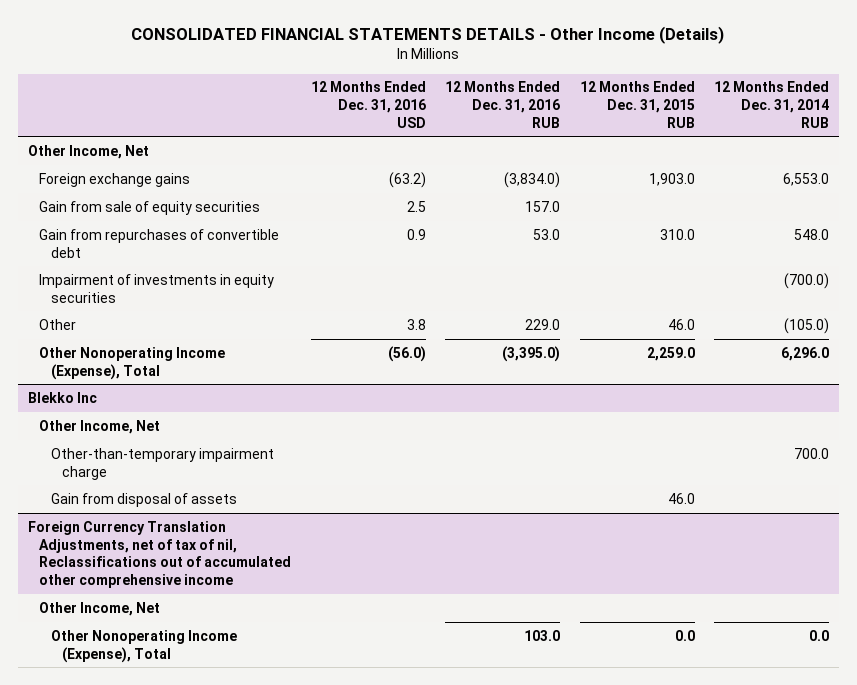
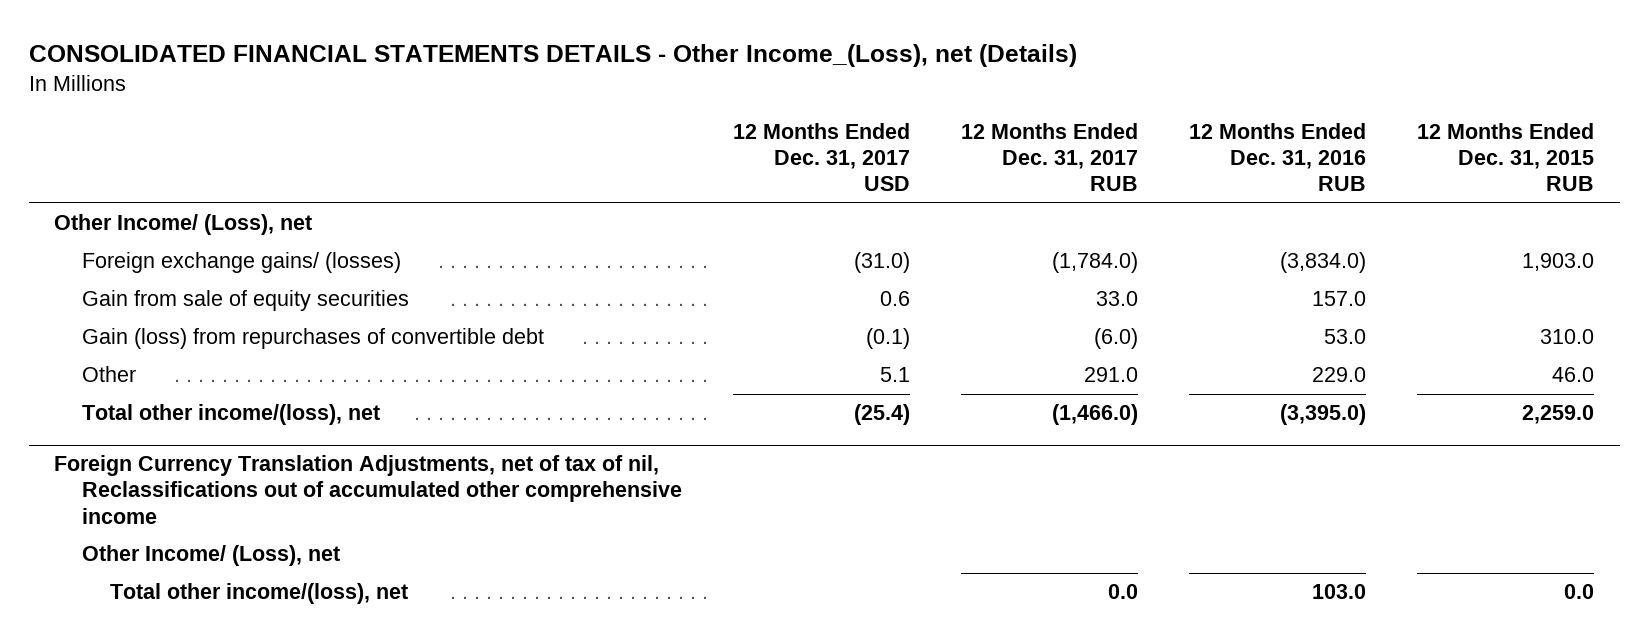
- CONSOLIDATED FINANCIAL STATEMENTS DETAILS - Other Income (Details)
+ CONSOLIDATED FINANCIAL STATEMENTS DETAILS - Other Income_(Loss), net (Details)
- | 12 Months Ended Dec. 31, 2016 USD | 12 Months Ended Dec. 31, 2016 RUB | 12 Months Ended Dec. 31, 2015 RUB | 12 Months Ended Dec. 31, 2014 RUB
+ | 12 Months Ended Dec. 31, 2017 USD | 12 Months Ended Dec. 31, 2017 RUB | 12 Months Ended Dec. 31, 2016 RUB | 12 Months Ended Dec. 31, 2015 RUB
- Other Income, Net
- Foreign exchange gains | (63.2) | (3,834.0) | 1,903.0 | 6,553.0
+ Other Income/ (Loss), net
+ Foreign exchange gains/ (losses) | (31.0) | (1,784.0) | (3,834.0) | 1,903.0
- Gain from repurchases of convertible debt | 0.9 | 53.0 | 310.0 | 548.0
- Impairment of investments in equity securities | | | | (700.0)
+ Gain (loss) from repurchases of convertible debt | (0.1) | (6.0) | 53.0 | 310.0
- Other Nonoperating Income (Expense), Total | (56.0) | (3,395.0) | 2,259.0 | 6,296.0
- Blekko Inc
- Other Income, Net
- Other-than-temporary impairment charge | | | | 700.0
- Gain from disposal of assets | | | 46.0 |
+ Total other income/(loss), net | (25.4) | (1,466.0) | (3,395.0) | 2,259.0
@ Foreign Currency Translation Adjustments, net of tax of nil, Reclassifications out of accumulated other comprehensive income
- Other Income, Net
- Other Nonoperating Income (Expense), Total | | 103.0 | 0.0 | 0.0
+ Other Income/ (Loss), net
+ Total other income/(loss), net | | 0.0 | 103.0 | 0.0

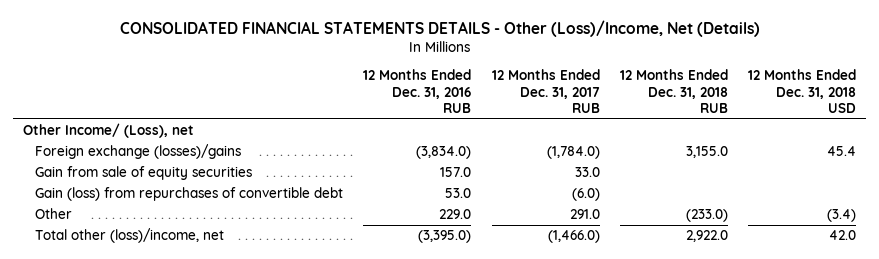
- CONSOLIDATED FINANCIAL STATEMENTS DETAILS - Other Income_(Loss), net (Details)
+ CONSOLIDATED FINANCIAL STATEMENTS DETAILS - Other (Loss)/Income, Net (Details)
- | 12 Months Ended Dec. 31, 2017 USD | 12 Months Ended Dec. 31, 2017 RUB | 12 Months Ended Dec. 31, 2016 RUB | 12 Months Ended Dec. 31, 2015 RUB
+ | 12 Months Ended Dec. 31, 2016 RUB | 12 Months Ended Dec. 31, 2017 RUB | 12 Months Ended Dec. 31, 2018 RUB | 12 Months Ended Dec. 31, 2018 USD
- Foreign exchange gains/ (losses) | (31.0) | (1,784.0) | (3,834.0) | 1,903.0
+ Foreign exchange (losses)/gains | (3,834.0) | (1,784.0) | 3,155.0 | 45.4
- Total other income/(loss), net | (25.4) | (1,466.0) | (3,395.0) | 2,259.0
- Foreign Currency Translation Adjustments, net of tax of nil, Reclassifications out of accumulated other comprehensive income
- Other Income/ (Loss), net
- Total other income/(loss), net | | 0.0 | 103.0 | 0.0
+ Total other (loss)/income, net | (3,395.0) | (1,466.0) | 2,922.0 | 42.0

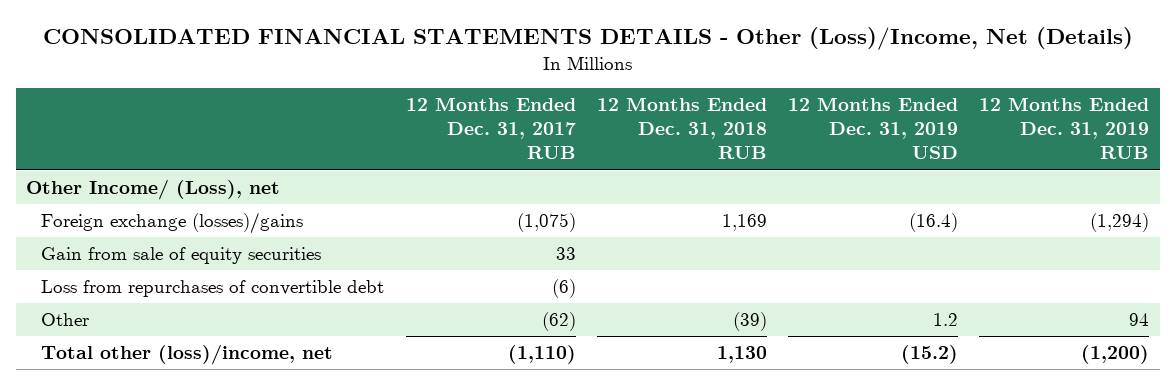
- | 12 Months Ended Dec. 31, 2016 RUB | 12 Months Ended Dec. 31, 2017 RUB | 12 Months Ended Dec. 31, 2018 RUB | 12 Months Ended Dec. 31, 2018 USD
+ | 12 Months Ended Dec. 31, 2017 RUB | 12 Months Ended Dec. 31, 2018 RUB | 12 Months Ended Dec. 31, 2019 USD | 12 Months Ended Dec. 31, 2019 RUB
- Foreign exchange (losses)/gains | (3,834.0) | (1,784.0) | 3,155.0 | 45.4
- Gain from sale of equity securities | 157.0 | 33.0 | |
- Gain (loss) from repurchases of convertible debt | 53.0 | (6.0) | |
- Other | 229.0 | 291.0 | (233.0) | (3.4)
- Total other (loss)/income, net | (3,395.0) | (1,466.0) | 2,922.0 | 42.0
+ Foreign exchange (losses)/gains | (1,075) | 1,169 | (16.4) | (1,294)
+ Gain from sale of equity securities | 33 | | |
+ Loss from repurchases of convertible debt | (6) | | |
+ Other | (62) | (39) | 1.2 | 94
+ Total other (loss)/income, net | (1,110) | 1,130 | (15.2) | (1,200)

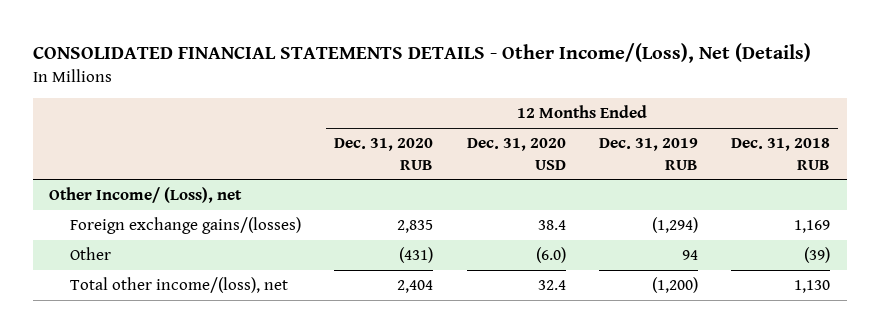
- CONSOLIDATED FINANCIAL STATEMENTS DETAILS - Other (Loss)/Income, Net (Details)
+ CONSOLIDATED FINANCIAL STATEMENTS DETAILS - Other Income/(Loss), Net (Details)
- | 12 Months Ended Dec. 31, 2017 RUB | 12 Months Ended Dec. 31, 2018 RUB | 12 Months Ended Dec. 31, 2019 USD | 12 Months Ended Dec. 31, 2019 RUB
+ | 12 Months Ended Dec. 31, 2020 RUB | 12 Months Ended Dec. 31, 2020 USD | 12 Months Ended Dec. 31, 2019 RUB | 12 Months Ended Dec. 31, 2018 RUB
- Foreign exchange (losses)/gains | (1,075) | 1,169 | (16.4) | (1,294)
- Gain from sale of equity securities | 33 | | |
- Loss from repurchases of convertible debt | (6) | | |
+ Foreign exchange gains/(losses) | 2,835 | 38.4 | (1,294) | 1,169
- Total other (loss)/income, net | (1,110) | 1,130 | (15.2) | (1,200)
+ Total other income/(loss), net | 2,404 | 32.4 | (1,200) | 1,130

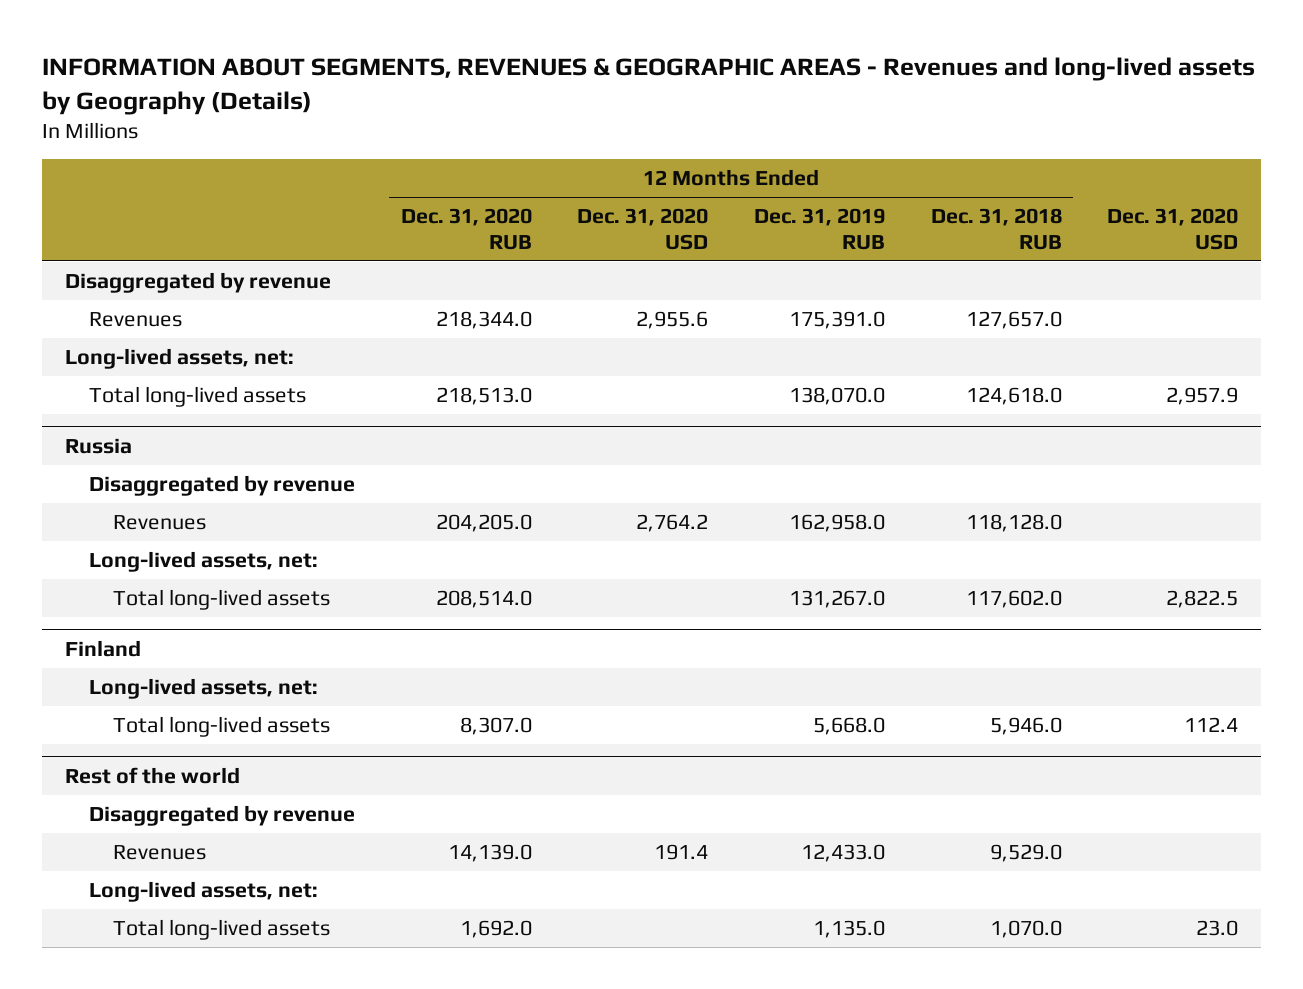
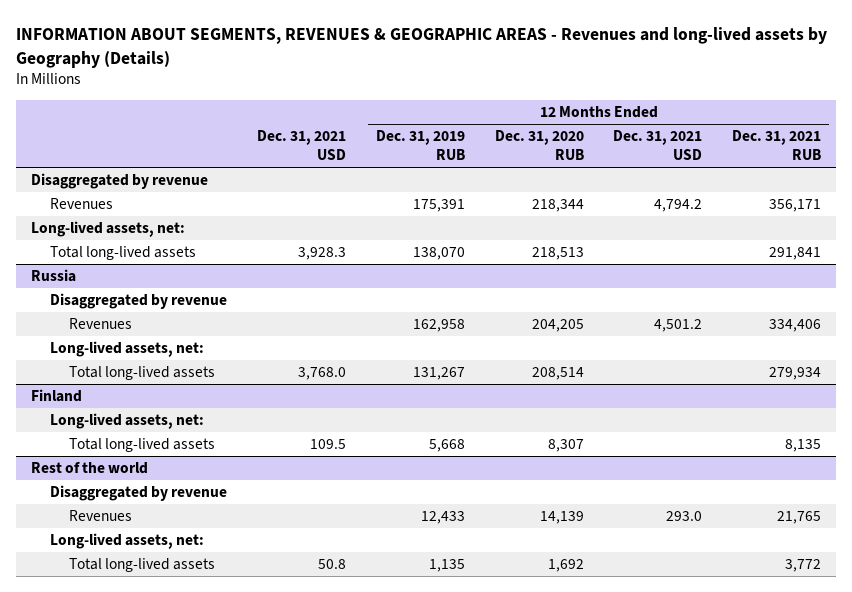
- | 12 Months Ended Dec. 31, 2020 RUB | 12 Months Ended Dec. 31, 2020 USD | 12 Months Ended Dec. 31, 2019 RUB | 12 Months Ended Dec. 31, 2018 RUB | Dec. 31, 2020 USD
+ | Dec. 31, 2021 USD | 12 Months Ended Dec. 31, 2019 RUB | 12 Months Ended Dec. 31, 2020 RUB | 12 Months Ended Dec. 31, 2021 USD | 12 Months Ended Dec. 31, 2021 RUB
- Revenues | 218,344.0 | 2,955.6 | 175,391.0 | 127,657.0 |
+ Revenues | | 175,391 | 218,344 | 4,794.2 | 356,171
- Total long-lived assets | 218,513.0 | | 138,070.0 | 124,618.0 | 2,957.9
+ Total long-lived assets | 3,928.3 | 138,070 | 218,513 | | 291,841
@ Russia
- Revenues | 204,205.0 | 2,764.2 | 162,958.0 | 118,128.0 |
+ Revenues | | 162,958 | 204,205 | 4,501.2 | 334,406
- Total long-lived assets | 208,514.0 | | 131,267.0 | 117,602.0 | 2,822.5
+ Total long-lived assets | 3,768.0 | 131,267 | 208,514 | | 279,934
@ Finland
- Total long-lived assets | 8,307.0 | | 5,668.0 | 5,946.0 | 112.4
+ Total long-lived assets | 109.5 | 5,668 | 8,307 | | 8,135
@ Rest of the world
- Revenues | 14,139.0 | 191.4 | 12,433.0 | 9,529.0 |
+ Revenues | | 12,433 | 14,139 | 293.0 | 21,765
- Total long-lived assets | 1,692.0 | | 1,135.0 | 1,070.0 | 23.0
+ Total long-lived assets | 50.8 | 1,135 | 1,692 | | 3,772

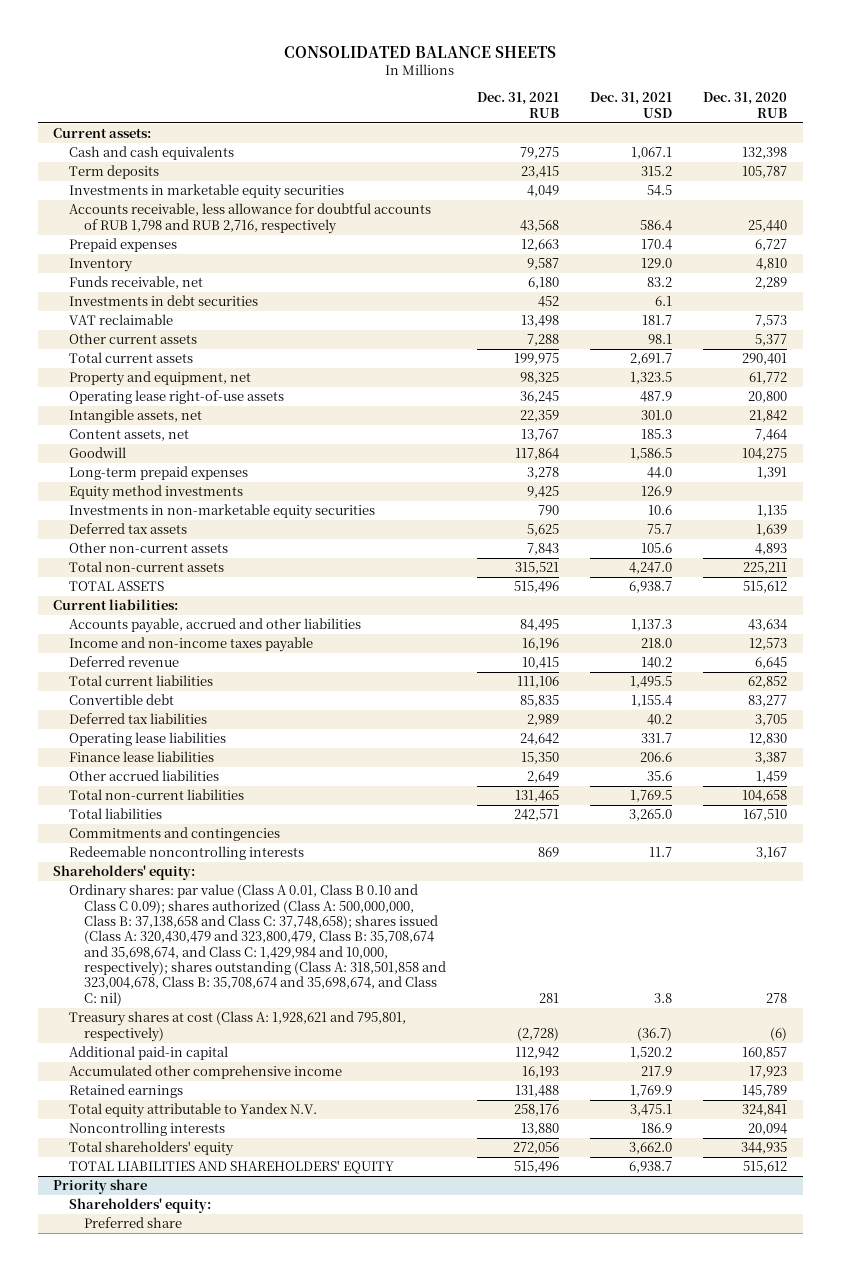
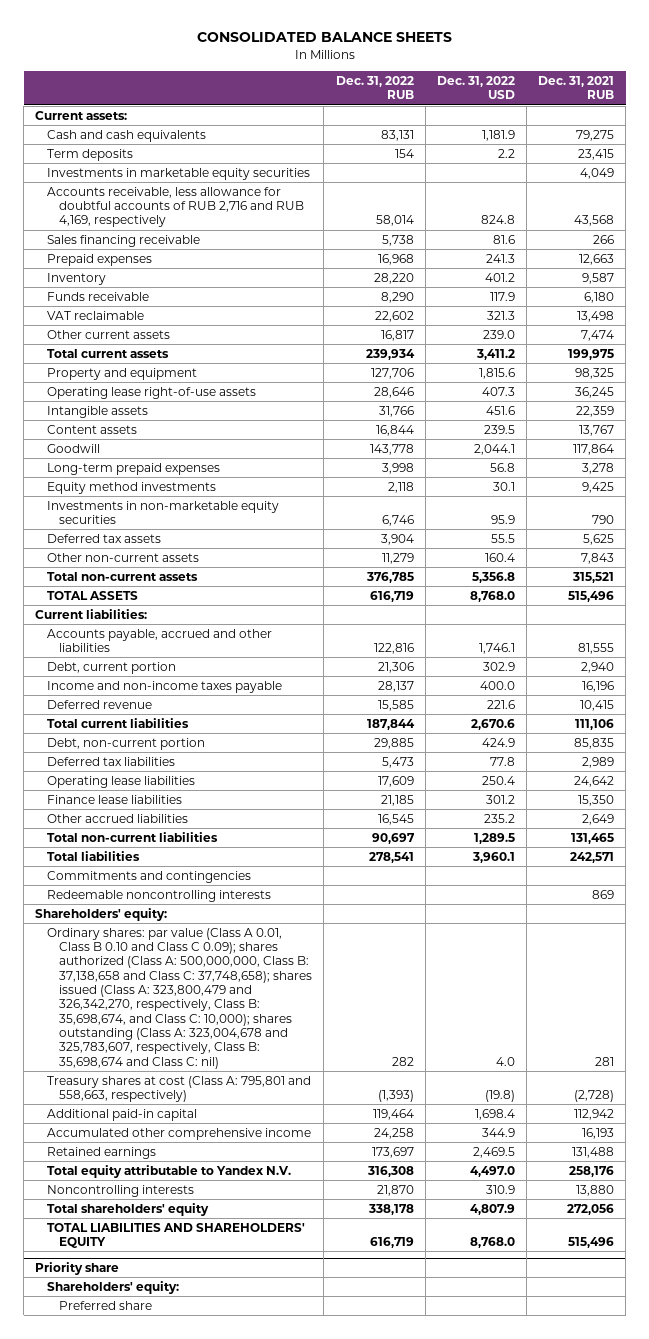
- | Dec. 31, 2021 RUB | Dec. 31, 2021 USD | Dec. 31, 2020 RUB
+ | Dec. 31, 2022 RUB | Dec. 31, 2022 USD | Dec. 31, 2021 RUB
- Accounts receivable, less allowance for doubtful accounts of RUB 1,798 and RUB 2,716, respectively | 43,568 | 586.4 | 25,440
+ Accounts receivable, less allowance for doubtful accounts of RUB 2,716 and RUB 4,169, respectively | 58,014 | 824.8 | 43,568
+ Sales financing receivable | 5,738 | 81.6 | 266
- Funds receivable, net | 6,180 | 83.2 | 2,289
- Investments in debt securities | 452 | 6.1 |
+ Funds receivable | 8,290 | 117.9 | 6,180
- Other current assets | 7,288 | 98.1 | 5,377
+ Other current assets | 16,817 | 239.0 | 7,474
- Property and equipment, net | 98,325 | 1,323.5 | 61,772
+ Property and equipment | 127,706 | 1,815.6 | 98,325
- Intangible assets, net | 22,359 | 301.0 | 21,842
- Content assets, net | 13,767 | 185.3 | 7,464
+ Intangible assets | 31,766 | 451.6 | 22,359
+ Content assets | 16,844 | 239.5 | 13,767
- Accounts payable, accrued and other liabilities | 84,495 | 1,137.3 | 43,634
+ Accounts payable, accrued and other liabilities | 122,816 | 1,746.1 | 81,555
+ Debt, current portion | 21,306 | 302.9 | 2,940
- Convertible debt | 85,835 | 1,155.4 | 83,277
+ Debt, non-current portion | 29,885 | 424.9 | 85,835
- Ordinary shares: par value (Class A 0.01, Class B 0.10 and Class C 0.09); shares authorized (Class A: 500,000,000, Class B: 37,138,658 and Class C: 37,748,658); shares issued (Class A: 320,430,479 and 323,800,479, Class B: 35,708,674 and 35,698,674, and Class C: 1,429,984 and 10,000, respectively); shares outstanding (Class A: 318,501,858 and 323,004,678, Class B: 35,708,674 and 35,698,674, and Class C: nil) | 281 | 3.8 | 278
- Treasury shares at cost (Class A: 1,928,621 and 795,801, respectively) | (2,728) | (36.7) | (6)
+ Ordinary shares: par value (Class A 0.01, Class B 0.10 and Class C 0.09); shares authorized (Class A: 500,000,000, Class B: 37,138,658 and Class C: 37,748,658); shares issued (Class A: 323,800,479 and 326,342,270, respectively, Class B: 35,698,674, and Class C: 10,000); shares outstanding (Class A: 323,004,678 and 325,783,607, respectively, Class B: 35,698,674 and Class C: nil) | 282 | 4.0 | 281
+ Treasury shares at cost (Class A: 795,801 and 558,663, respectively) | (1,393) | (19.8) | (2,728)

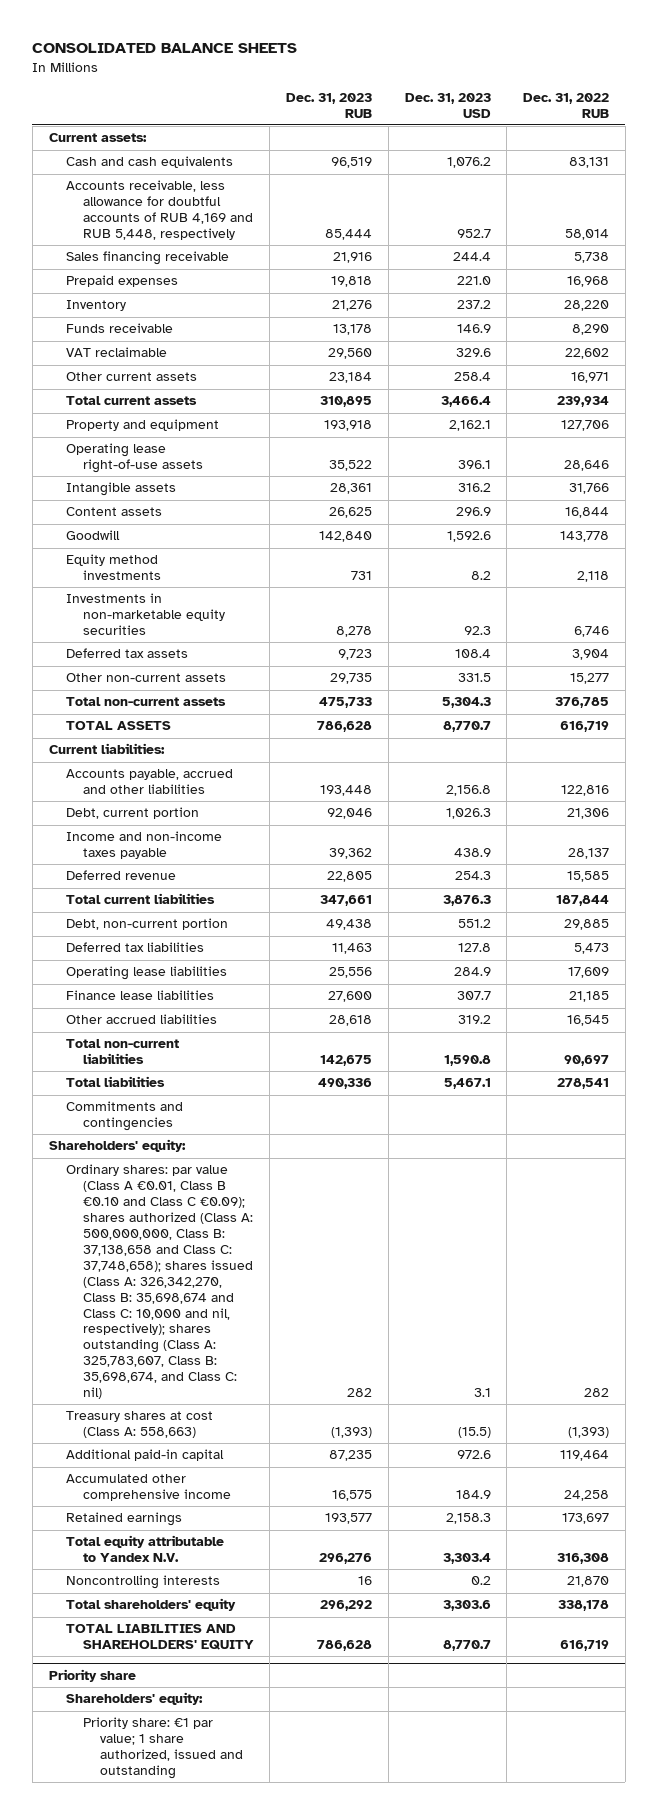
- | Dec. 31, 2022 RUB | Dec. 31, 2022 USD | Dec. 31, 2021 RUB
+ | Dec. 31, 2023 RUB | Dec. 31, 2023 USD | Dec. 31, 2022 RUB
- Term deposits | 154 | 2.2 | 23,415
- Investments in marketable equity securities | | | 4,049
- Accounts receivable, less allowance for doubtful accounts of RUB 2,716 and RUB 4,169, respectively | 58,014 | 824.8 | 43,568
+ Accounts receivable, less allowance for doubtful accounts of RUB 4,169 and RUB 5,448, respectively | 85,444 | 952.7 | 58,014
- Other current assets | 16,817 | 239.0 | 7,474
+ Other current assets | 23,184 | 258.4 | 16,971
- Long-term prepaid expenses | 3,998 | 56.8 | 3,278
- Other non-current assets | 11,279 | 160.4 | 7,843
+ Other non-current assets | 29,735 | 331.5 | 15,277
- Redeemable noncontrolling interests | | | 869
- Ordinary shares: par value (Class A 0.01, Class B 0.10 and Class C 0.09); shares authorized (Class A: 500,000,000, Class B: 37,138,658 and Class C: 37,748,658); shares issued (Class A: 323,800,479 and 326,342,270, respectively, Class B: 35,698,674, and Class C: 10,000); shares outstanding (Class A: 323,004,678 and 325,783,607, respectively, Class B: 35,698,674 and Class C: nil) | 282 | 4.0 | 281
- Treasury shares at cost (Class A: 795,801 and 558,663, respectively) | (1,393) | (19.8) | (2,728)
+ Ordinary shares: par value (Class A €0.01, Class B €0.10 and Class C €0.09); shares authorized (Class A: 500,000,000, Class B: 37,138,658 and Class C: 37,748,658); shares issued (Class A: 326,342,270, Class B: 35,698,674 and Class C: 10,000 and nil, respectively); shares outstanding (Class A: 325,783,607, Class B: 35,698,674, and Class C: nil) | 282 | 3.1 | 282
+ Treasury shares at cost (Class A: 558,663) | (1,393) | (15.5) | (1,393)
@ Priority share
- Preferred share
+ Priority share: €1 par value; 1 share authorized, issued and outstanding

